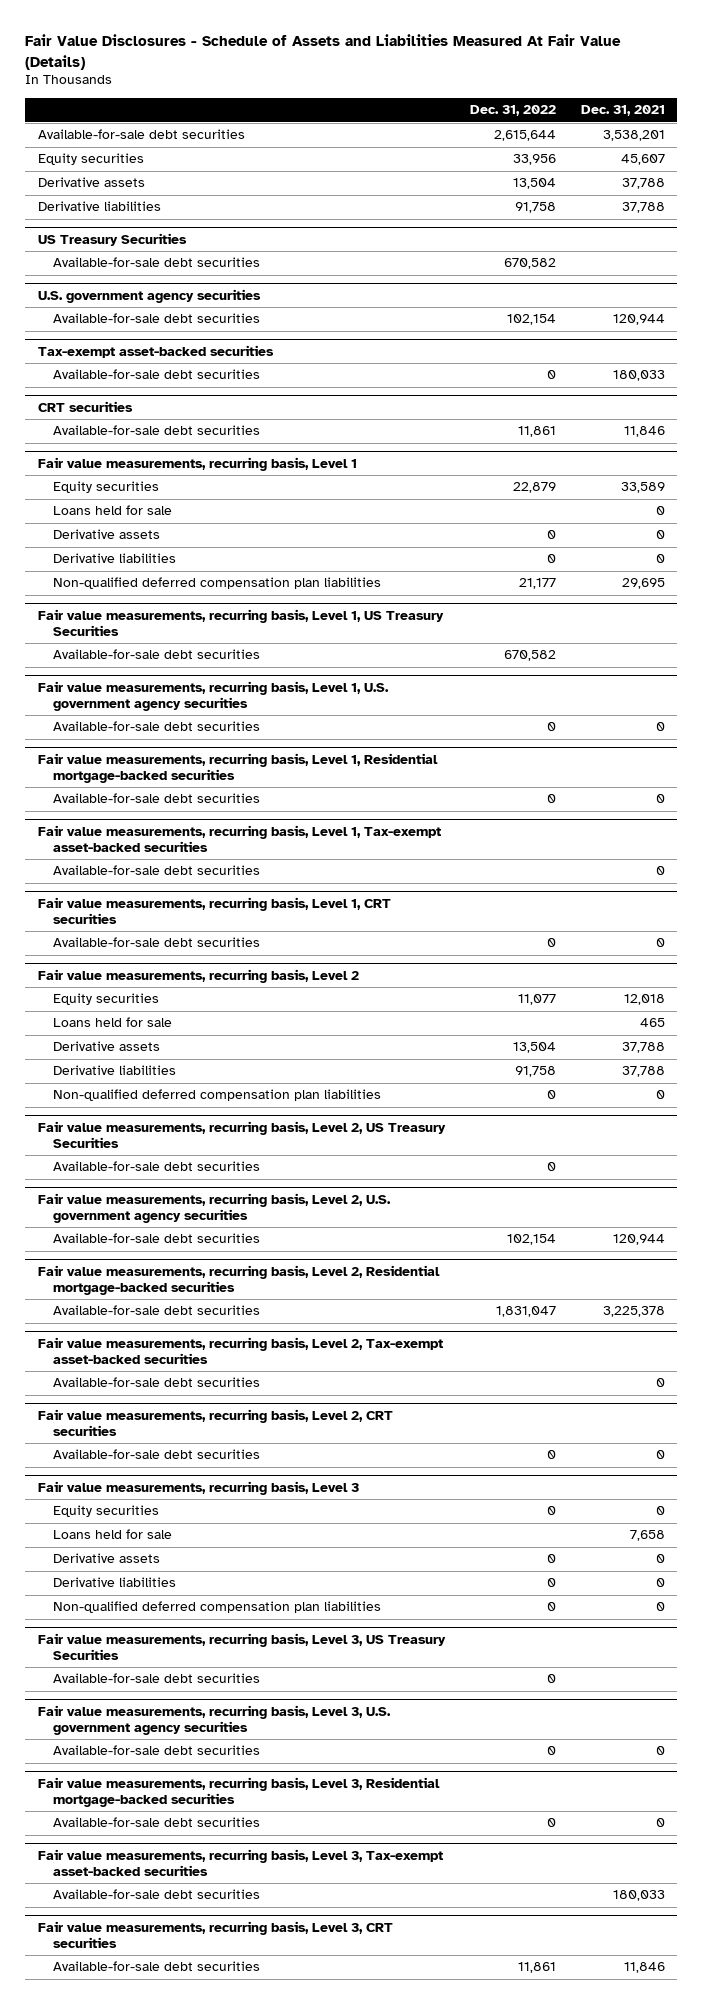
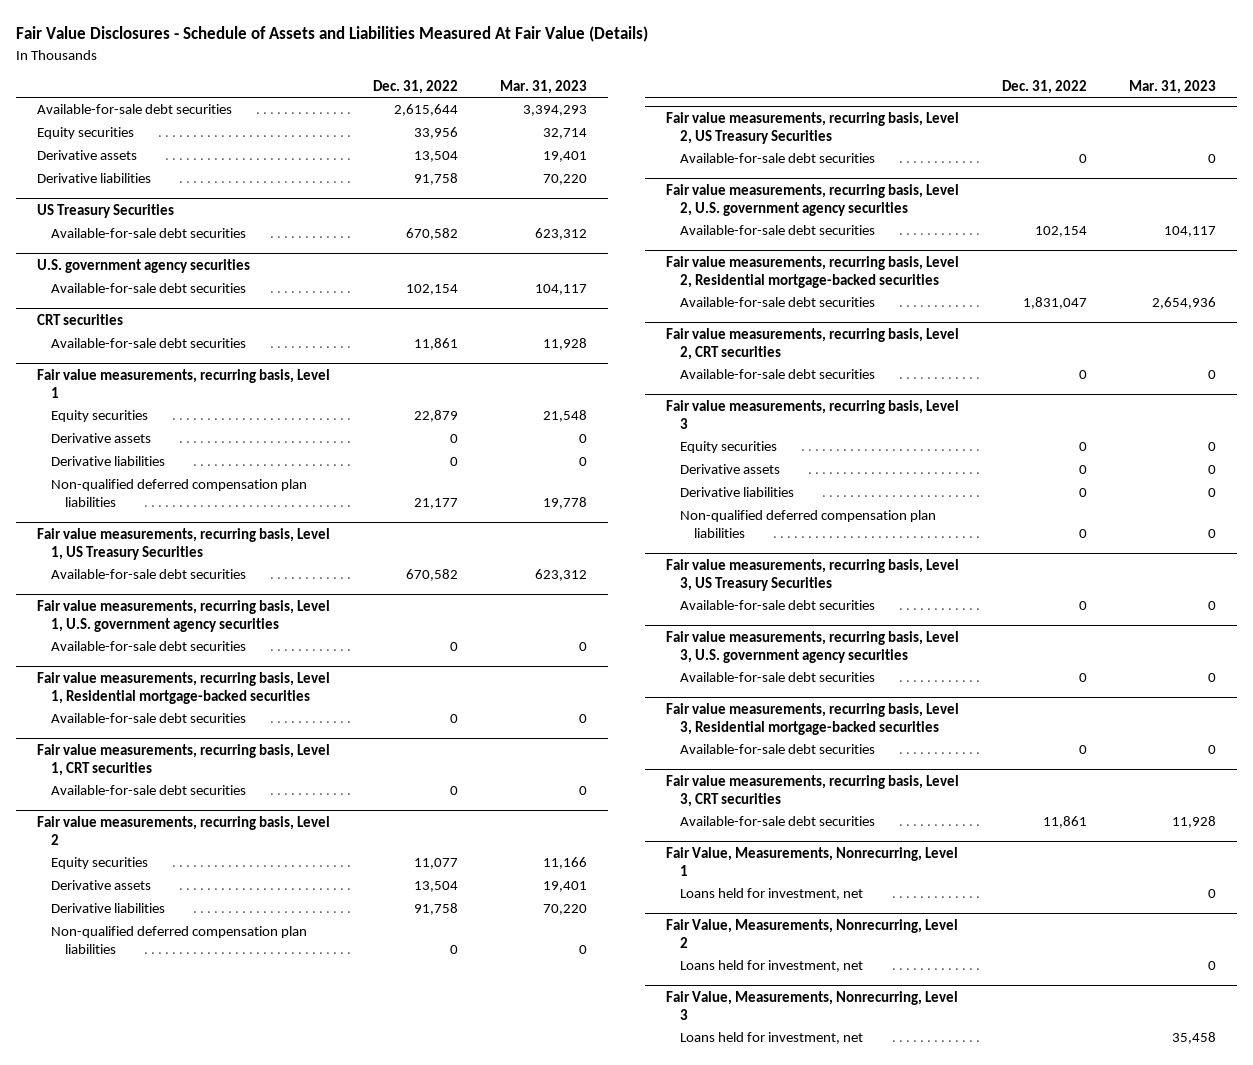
- | Dec. 31, 2022 | Dec. 31, 2021
+ | Dec. 31, 2022 | Mar. 31, 2023
- Tax-exempt asset-backed securities
- Available-for-sale debt securities | 0 | 180,033
@ Fair value measurements, recurring basis, Level 1
- Loans held for sale | | 0
- Fair value measurements, recurring basis, Level 1, Tax-exempt asset-backed securities
- Available-for-sale debt securities | | 0
@ Fair value measurements, recurring basis, Level 2
- Loans held for sale | | 465
- Fair value measurements, recurring basis, Level 2, Tax-exempt asset-backed securities
- Available-for-sale debt securities | | 0
@ Fair value measurements, recurring basis, Level 3
- Loans held for sale | | 7,658
- Fair value measurements, recurring basis, Level 3, Tax-exempt asset-backed securities
- Available-for-sale debt securities | | 180,033
+ Fair Value, Measurements, Nonrecurring, Level 1
+ Loans held for investment, net | | 0
+ Fair Value, Measurements, Nonrecurring, Level 2
+ Loans held for investment, net | | 0
+ Fair Value, Measurements, Nonrecurring, Level 3
+ Loans held for investment, net | | 35,458

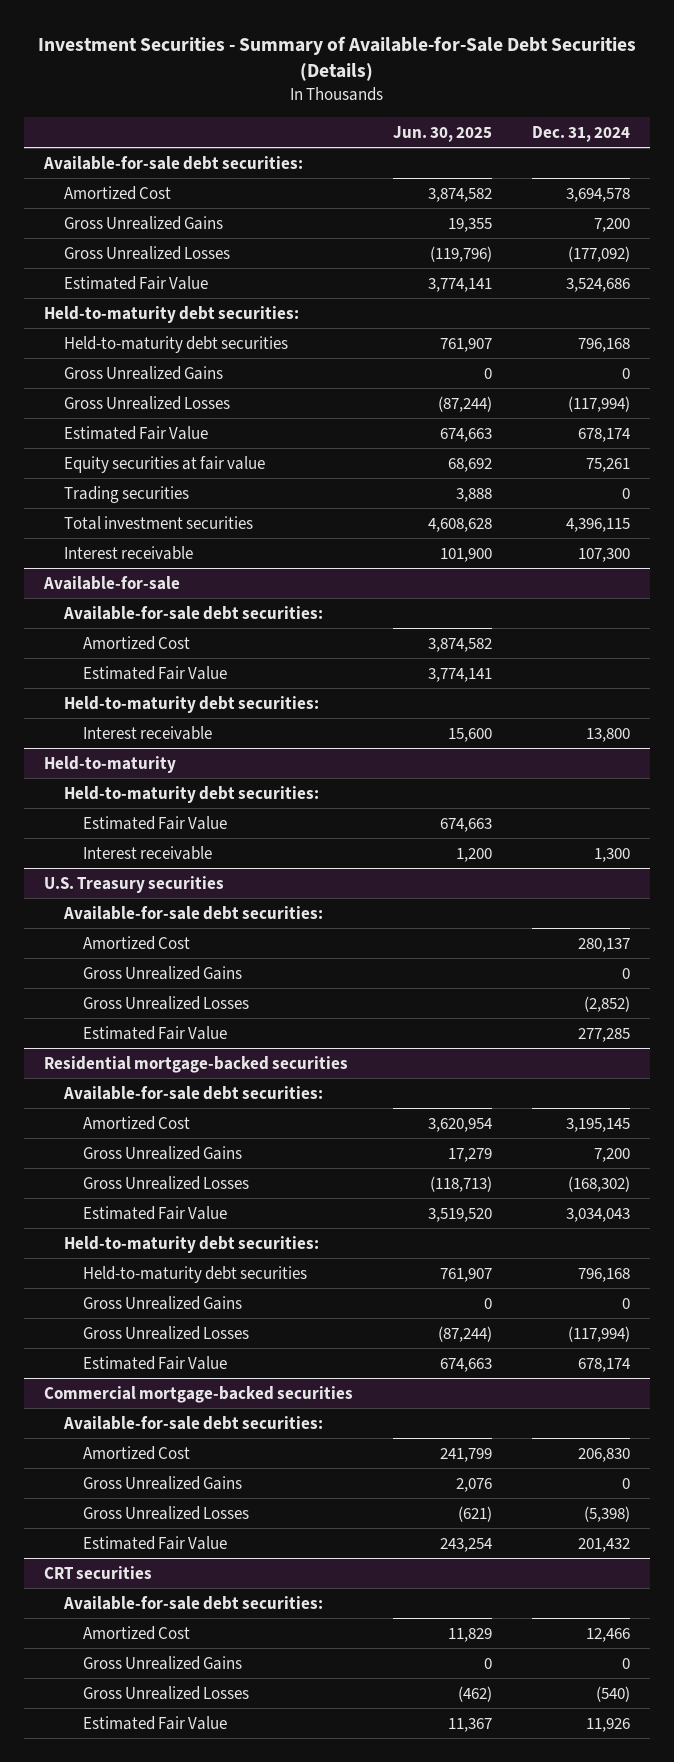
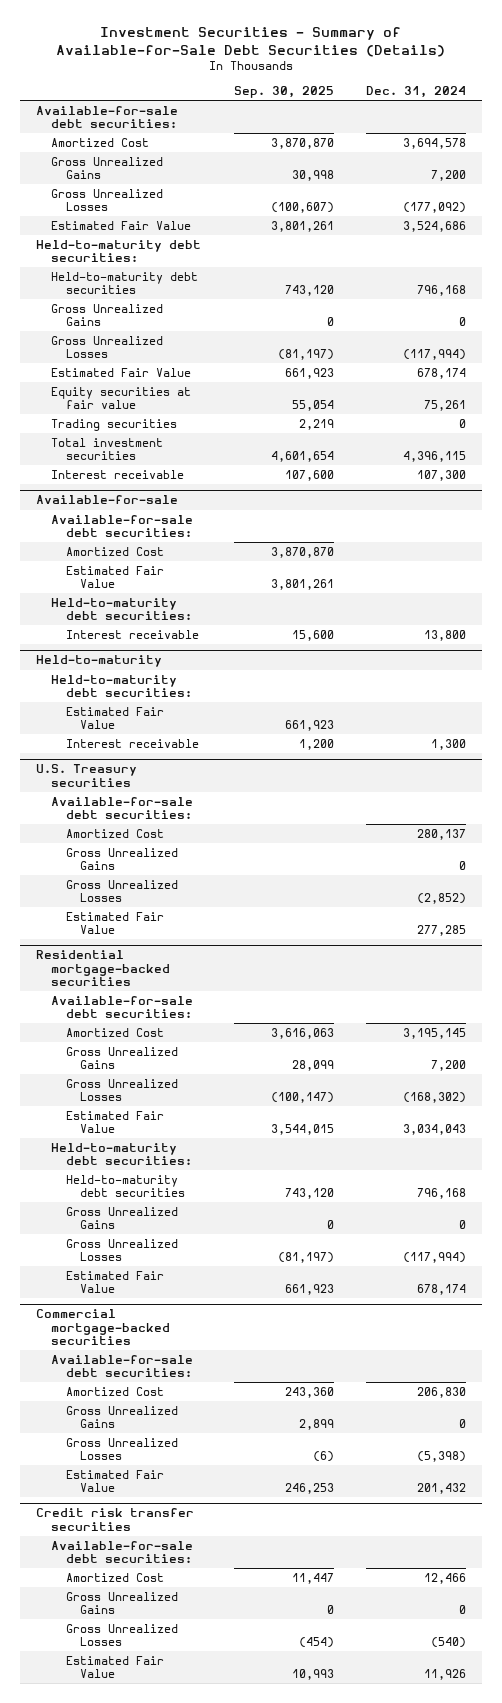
- | Jun. 30, 2025 | Dec. 31, 2024
+ | Sep. 30, 2025 | Dec. 31, 2024
- CRT securities
+ Credit risk transfer securities

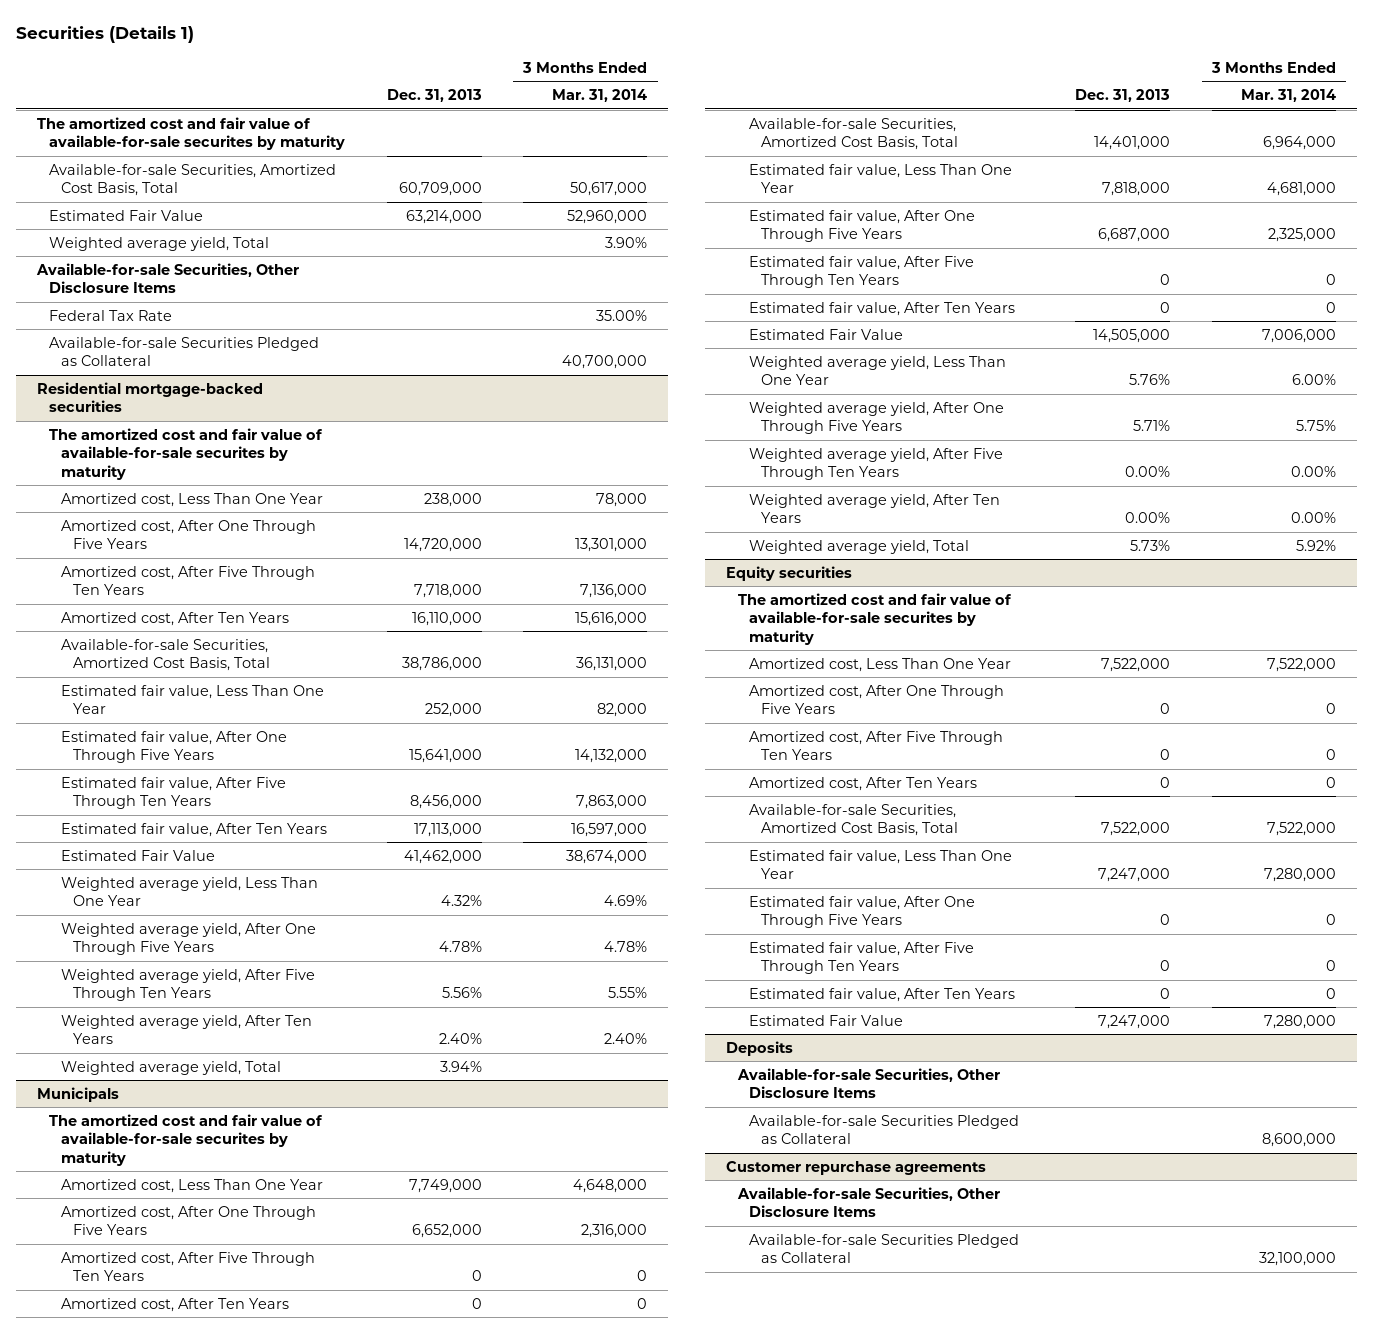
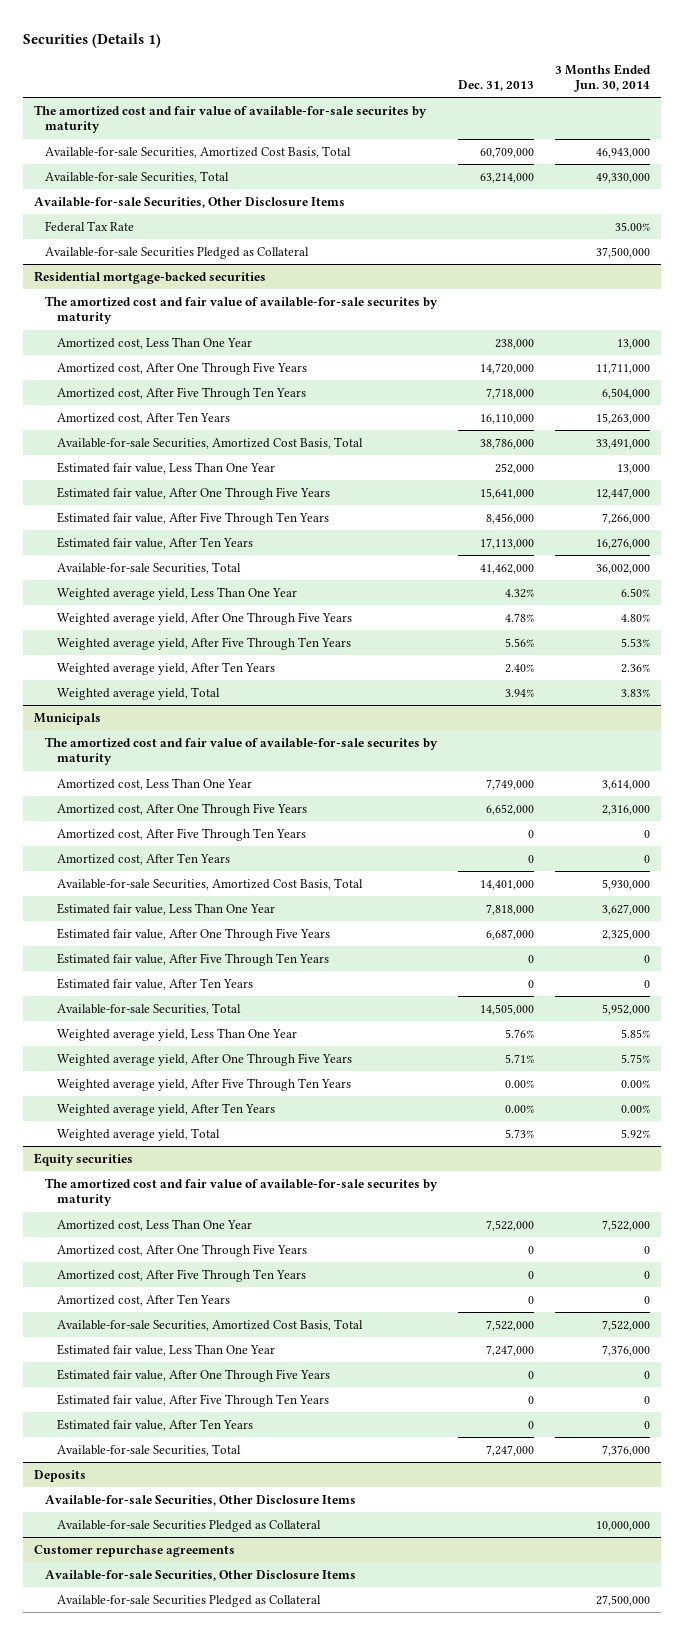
- | Dec. 31, 2013 | 3 Months Ended Mar. 31, 2014
+ | Dec. 31, 2013 | 3 Months Ended Jun. 30, 2014
- Estimated Fair Value | 63,214,000 | 52,960,000
- Weighted average yield, Total | | 3.90%
+ Available-for-sale Securities, Total | 63,214,000 | 49,330,000
@ Residential mortgage-backed securities
- Estimated Fair Value | 41,462,000 | 38,674,000
+ Available-for-sale Securities, Total | 41,462,000 | 36,002,000
@ Municipals
- Estimated Fair Value | 14,505,000 | 7,006,000
+ Available-for-sale Securities, Total | 14,505,000 | 5,952,000
@ Equity securities
- Estimated Fair Value | 7,247,000 | 7,280,000
+ Available-for-sale Securities, Total | 7,247,000 | 7,376,000

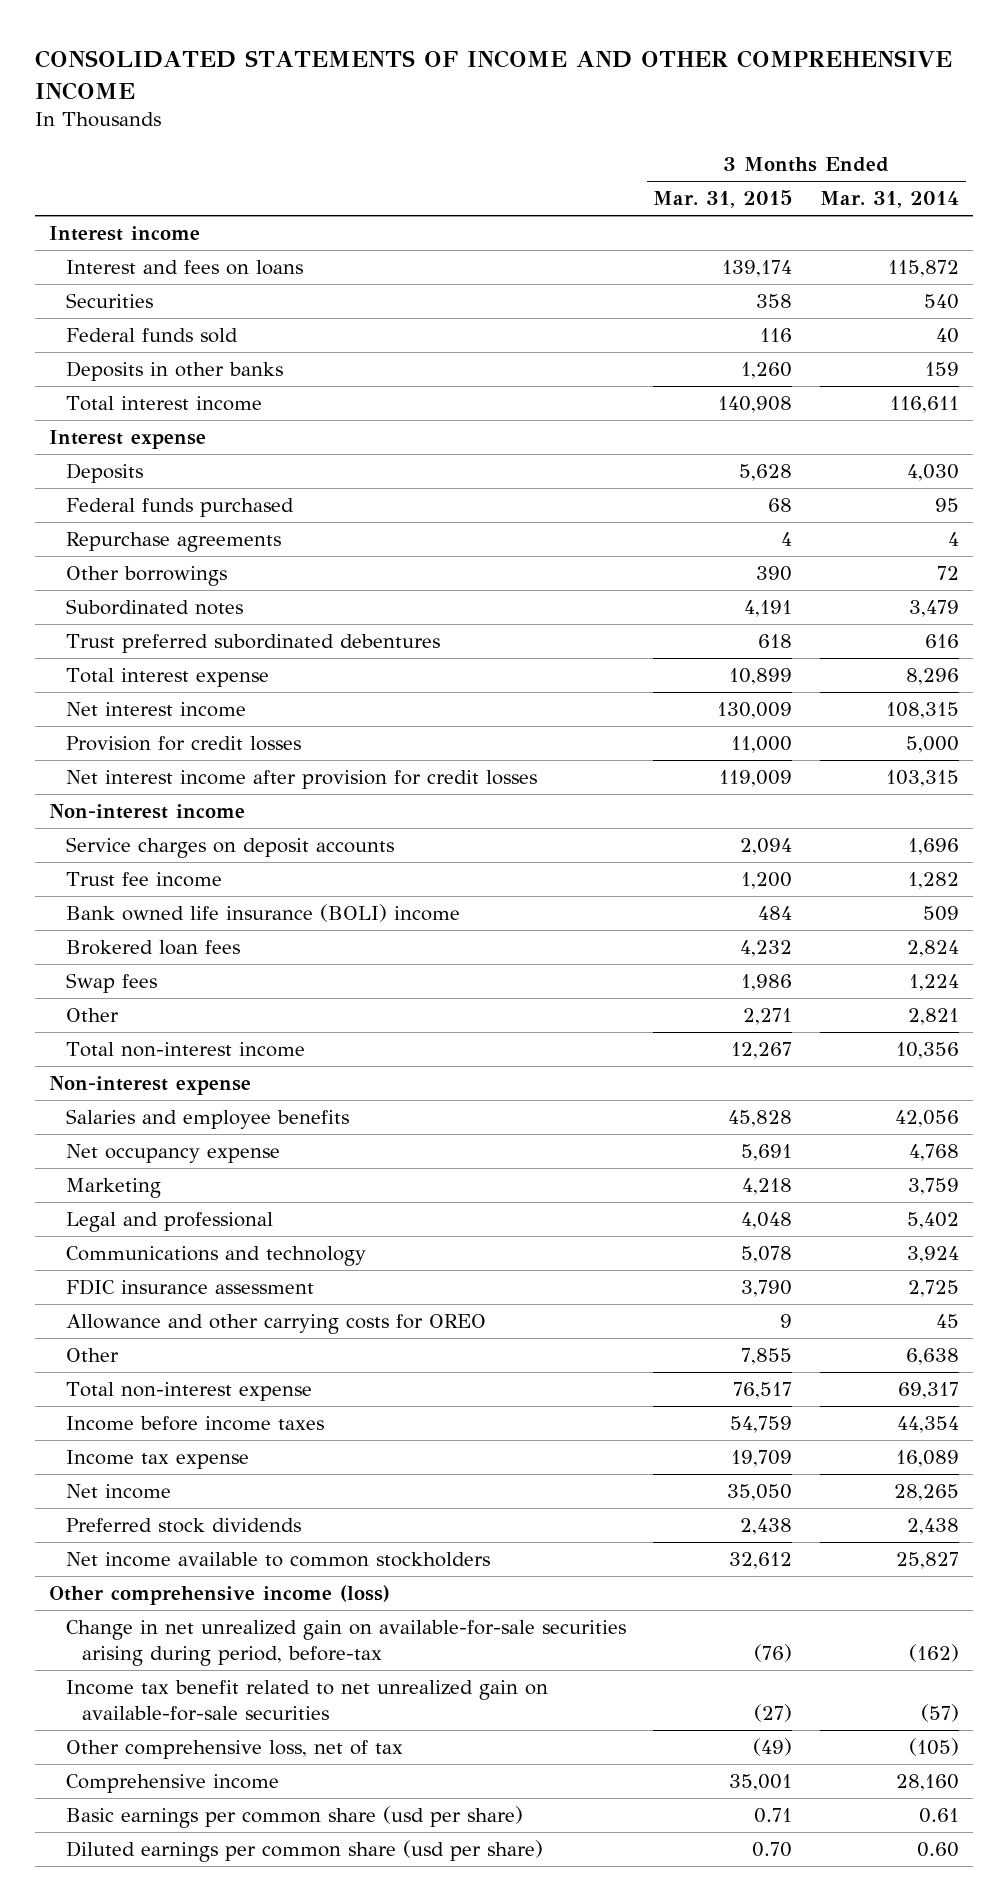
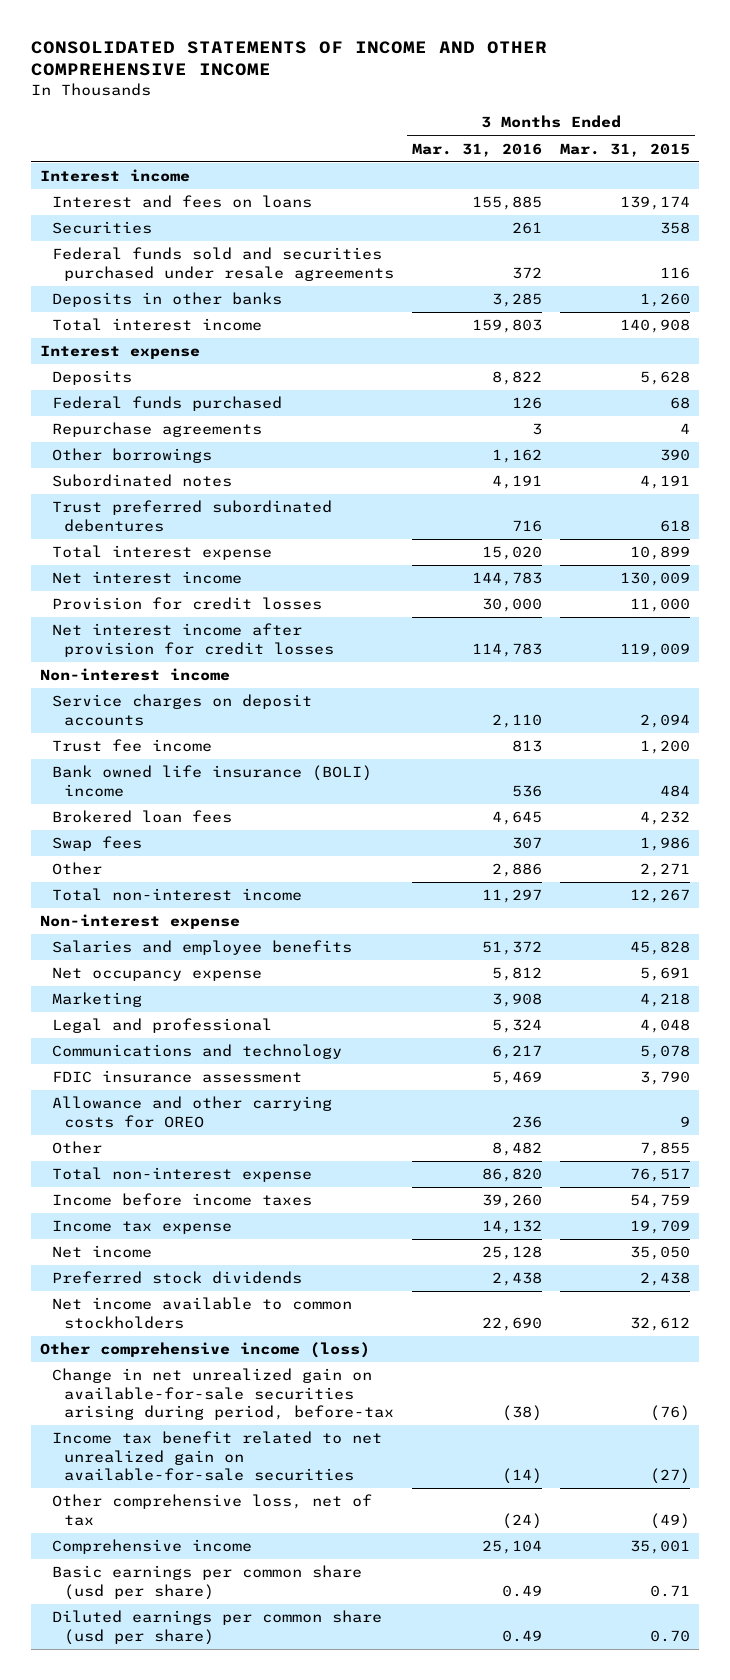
- | 3 Months Ended Mar. 31, 2015 | 3 Months Ended Mar. 31, 2014
+ | 3 Months Ended Mar. 31, 2016 | 3 Months Ended Mar. 31, 2015
- Federal funds sold | 116 | 40
+ Federal funds sold and securities purchased under resale agreements | 372 | 116

